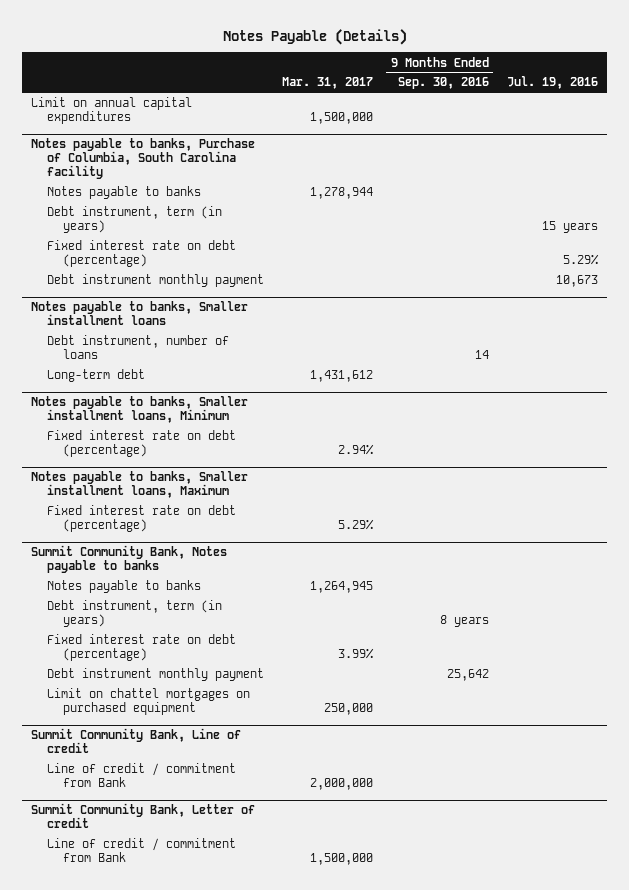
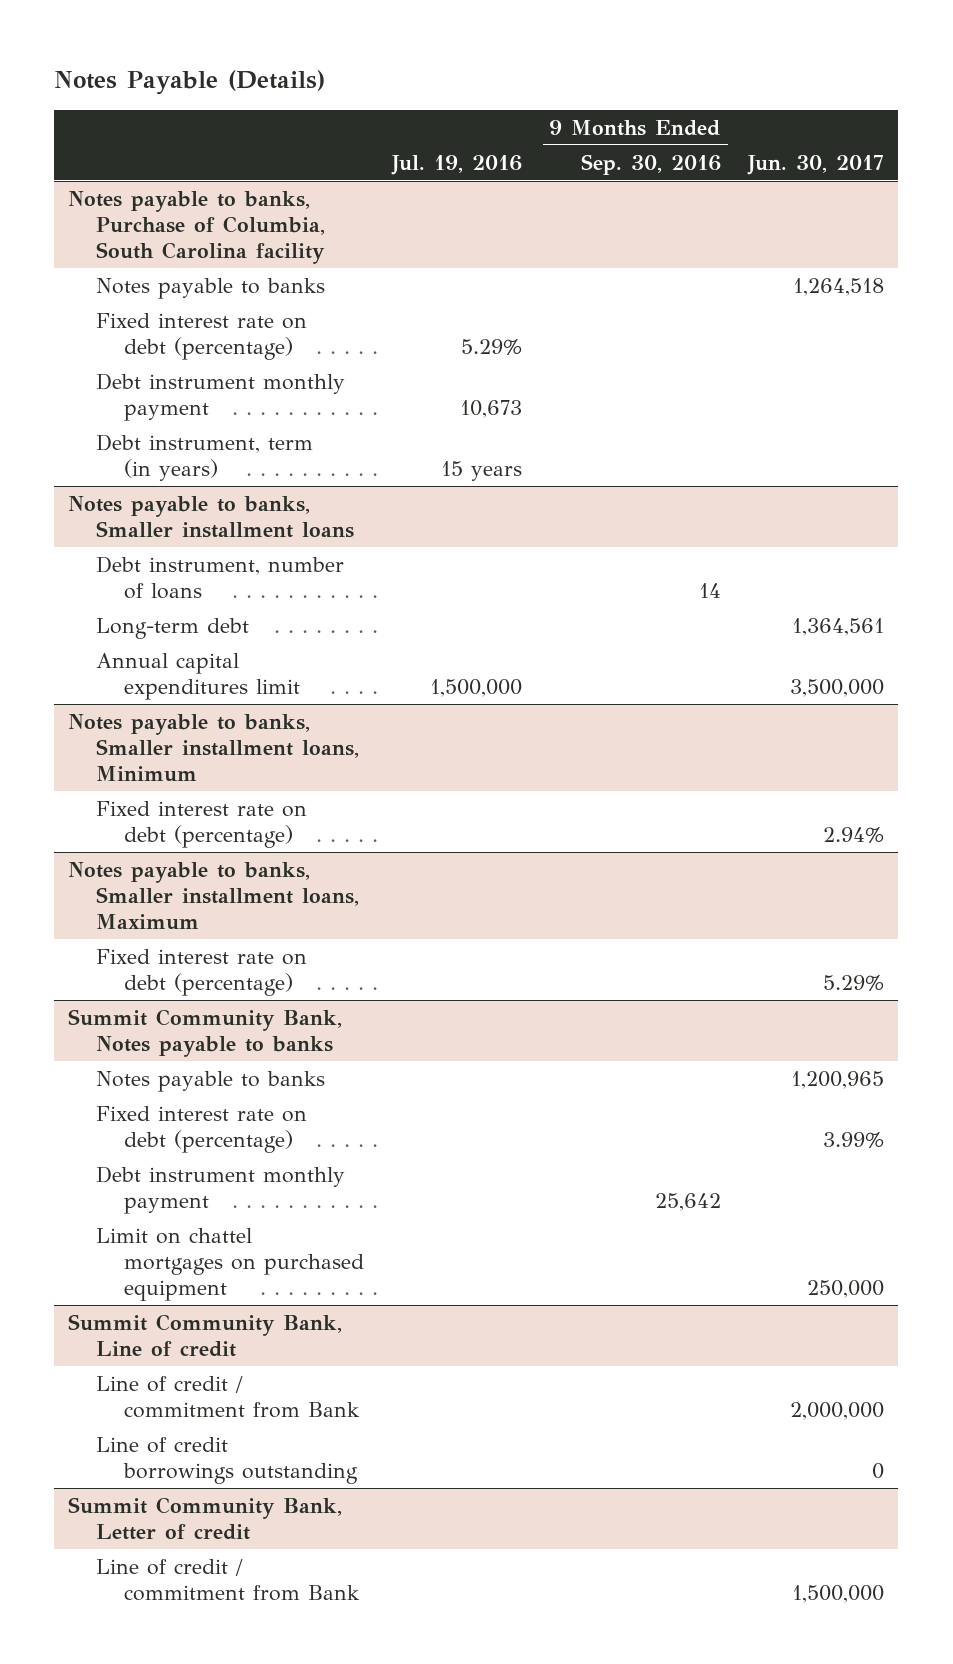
- | Mar. 31, 2017 | 9 Months Ended Sep. 30, 2016 | Jul. 19, 2016
+ | Jul. 19, 2016 | 9 Months Ended Sep. 30, 2016 | Jun. 30, 2017
- Limit on annual capital expenditures | 1,500,000 | |
@ Notes payable to banks, Purchase of Columbia, South Carolina facility
moved down: Debt instrument, term (in years) | 15 years | |
@ Notes payable to banks, Smaller installment loans
+ Annual capital expenditures limit | 1,500,000 | | 3,500,000
@ Summit Community Bank, Notes payable to banks
- Debt instrument, term (in years) | | 8 years |
@ Summit Community Bank, Line of credit
+ Line of credit borrowings outstanding | | | 0

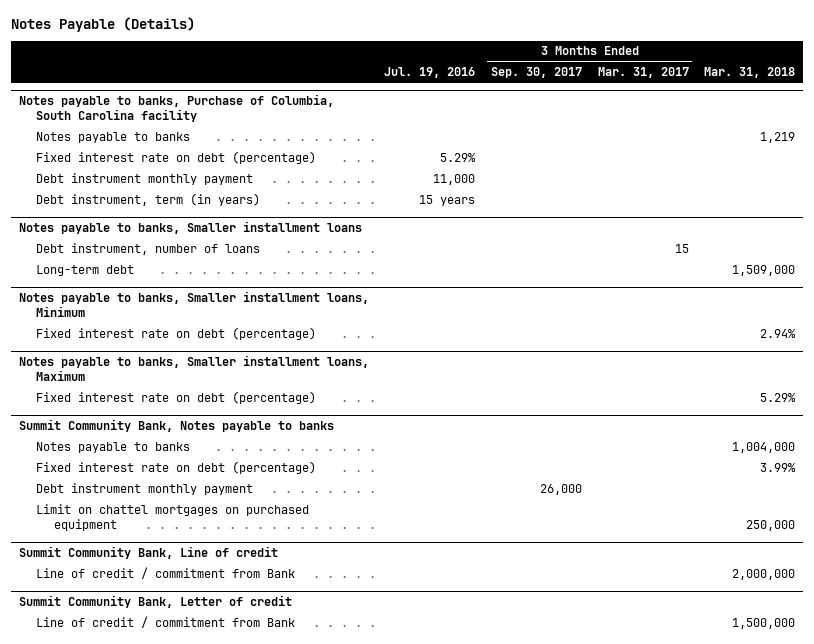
- | Jul. 19, 2016 | 9 Months Ended Sep. 30, 2016 | Jun. 30, 2017
+ | Jul. 19, 2016 | 3 Months Ended Sep. 30, 2017 | 3 Months Ended Mar. 31, 2017 | Mar. 31, 2018
@ Notes payable to banks, Purchase of Columbia, South Carolina facility
- Debt instrument monthly payment | 10,673 | |
+ Debt instrument monthly payment | 11,000 | | |
@ Notes payable to banks, Smaller installment loans
- Annual capital expenditures limit | 1,500,000 | | 3,500,000
@ Summit Community Bank, Line of credit
- Line of credit borrowings outstanding | | | 0

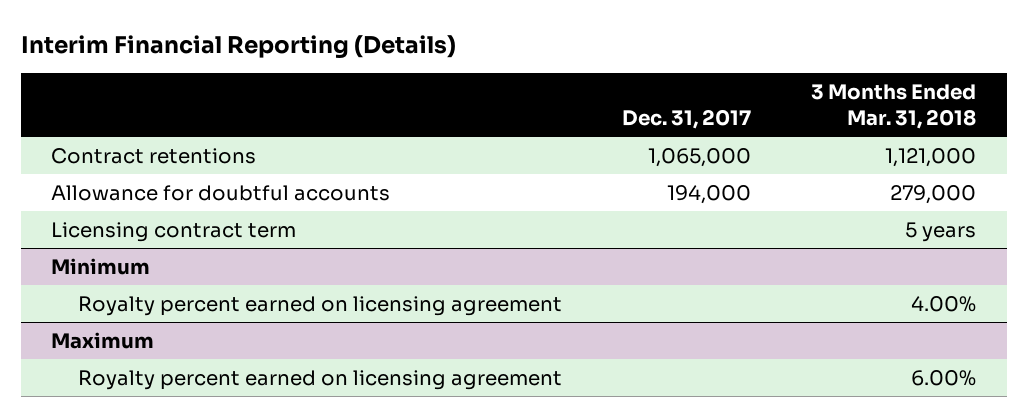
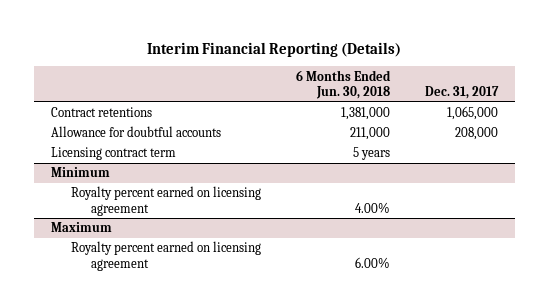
- | Dec. 31, 2017 | 3 Months Ended Mar. 31, 2018
+ | 6 Months Ended Jun. 30, 2018 | Dec. 31, 2017
- Allowance for doubtful accounts | 194,000 | 279,000
+ Allowance for doubtful accounts | 211,000 | 208,000

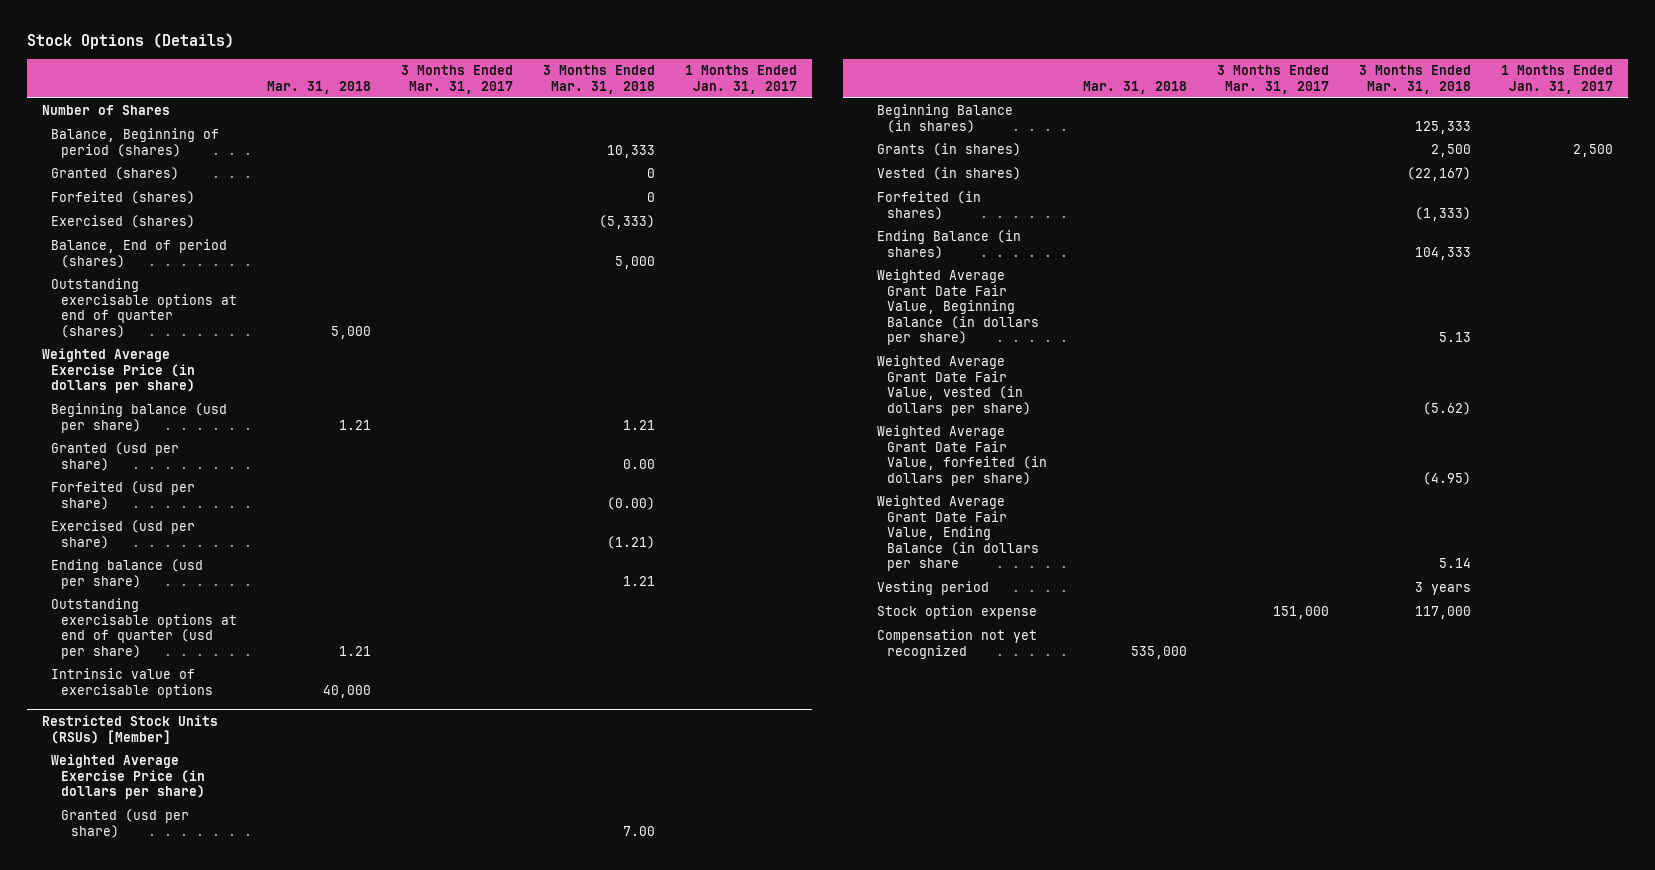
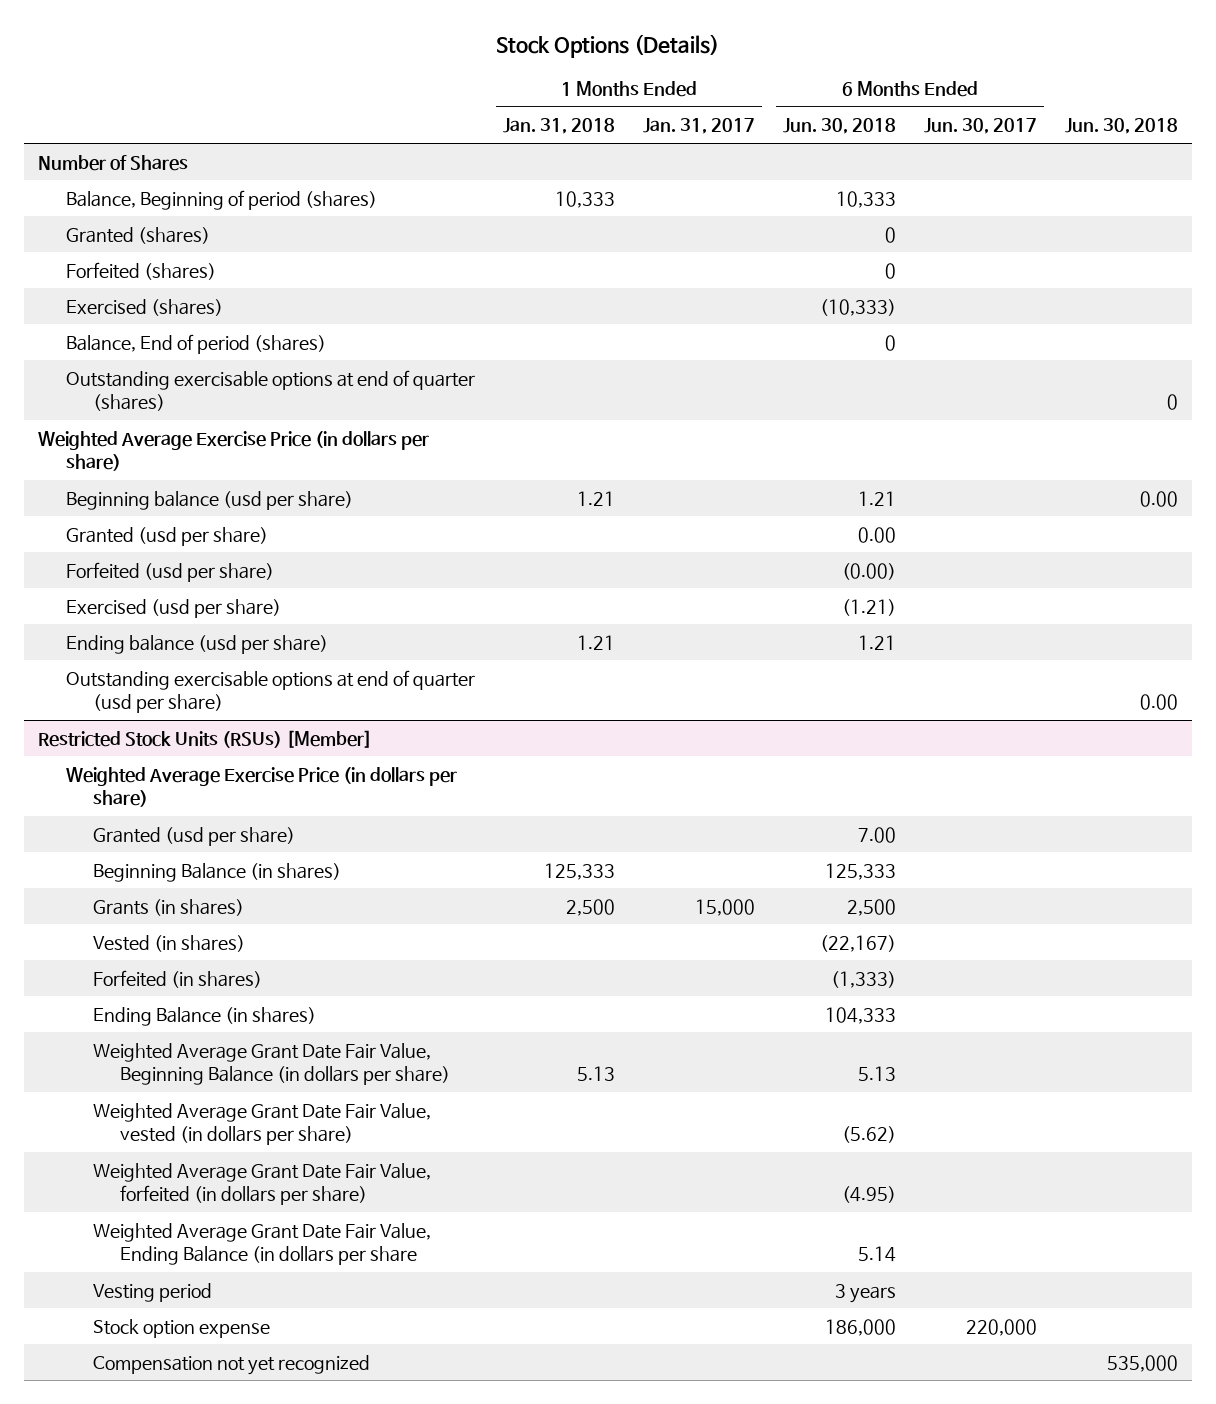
- | Mar. 31, 2018 | 3 Months Ended Mar. 31, 2017 | 3 Months Ended Mar. 31, 2018 | 1 Months Ended Jan. 31, 2017
+ | 1 Months Ended Jan. 31, 2018 | 1 Months Ended Jan. 31, 2017 | 6 Months Ended Jun. 30, 2018 | 6 Months Ended Jun. 30, 2017 | Jun. 30, 2018
- Intrinsic value of exercisable options | 40,000 | | |
@ Restricted Stock Units (RSUs) [Member]
- Grants (in shares) | | | 2,500 | 2,500
+ Grants (in shares) | 2,500 | 15,000 | 2,500 | |

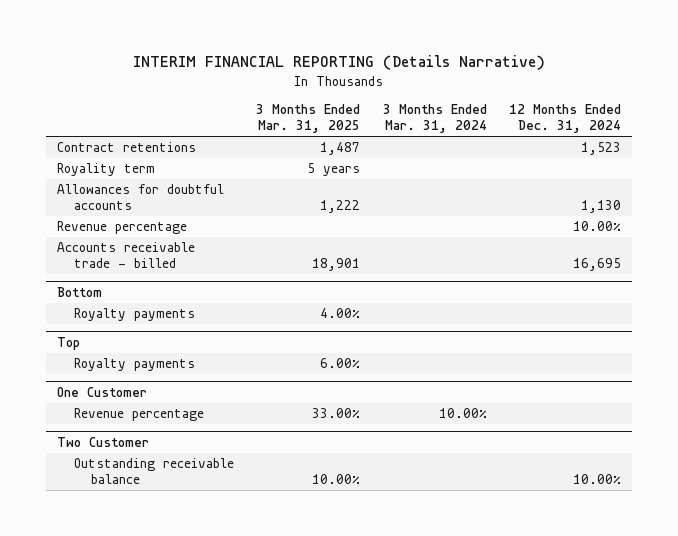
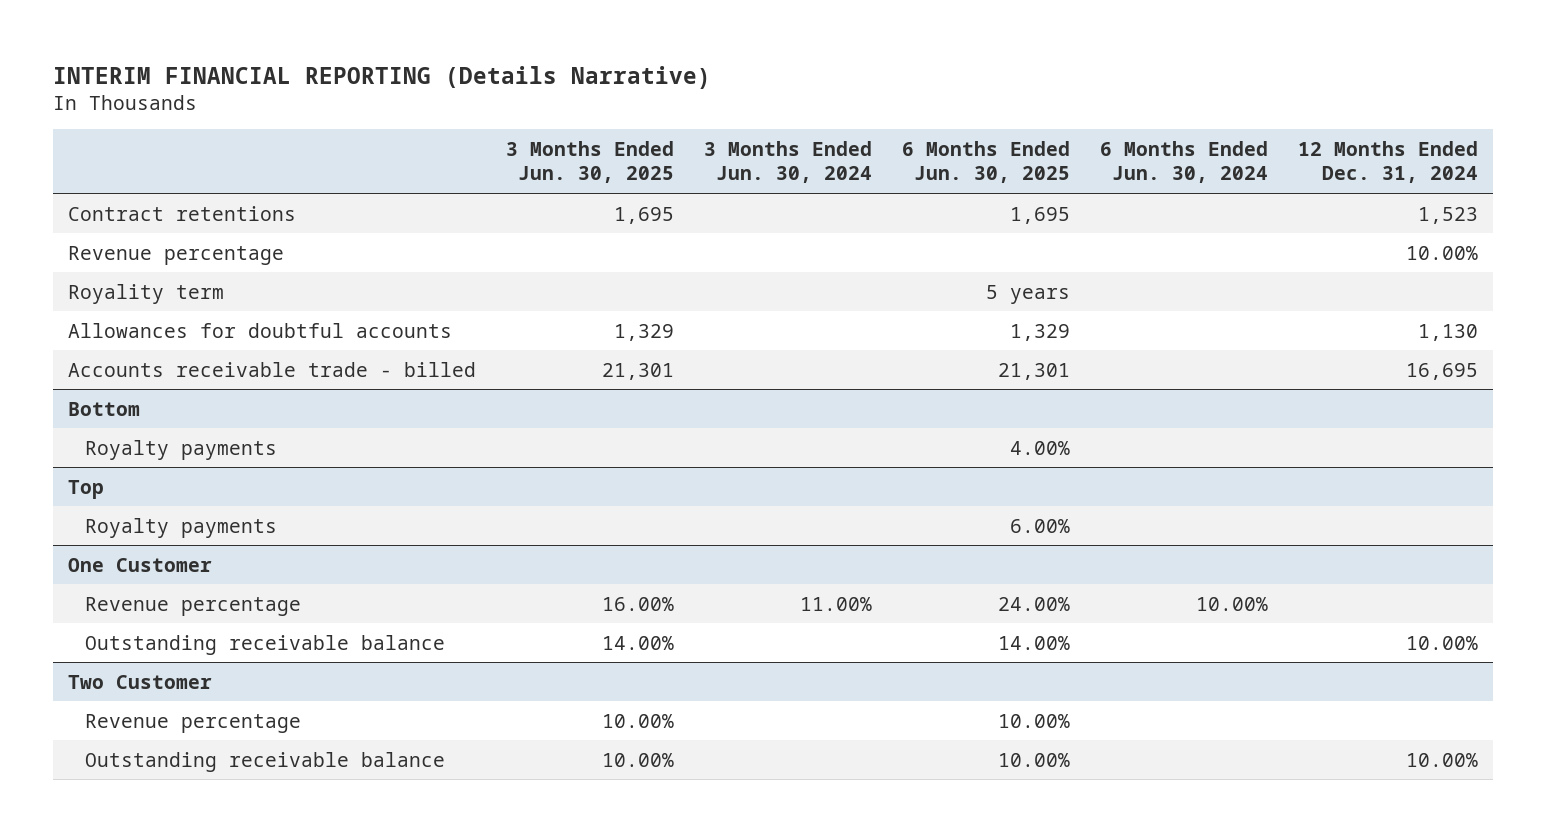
- | 3 Months Ended Mar. 31, 2025 | 3 Months Ended Mar. 31, 2024 | 12 Months Ended Dec. 31, 2024
+ | 3 Months Ended Jun. 30, 2025 | 3 Months Ended Jun. 30, 2024 | 6 Months Ended Jun. 30, 2025 | 6 Months Ended Jun. 30, 2024 | 12 Months Ended Dec. 31, 2024
moved up: Revenue percentage | | | | | 10.00%
@ One Customer
+ Outstanding receivable balance | 14.00% | | 14.00% | | 10.00%
@ Two Customer
+ Revenue percentage | 10.00% | | 10.00% | |

